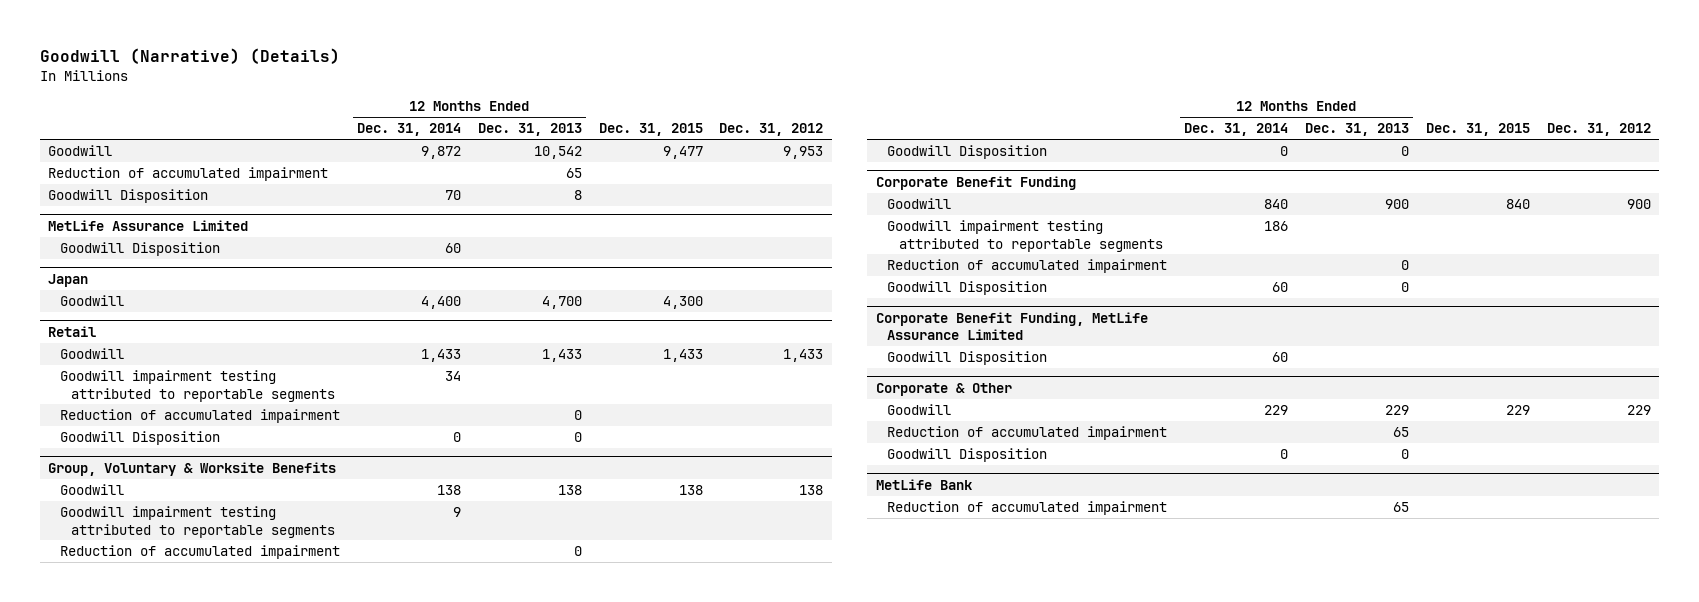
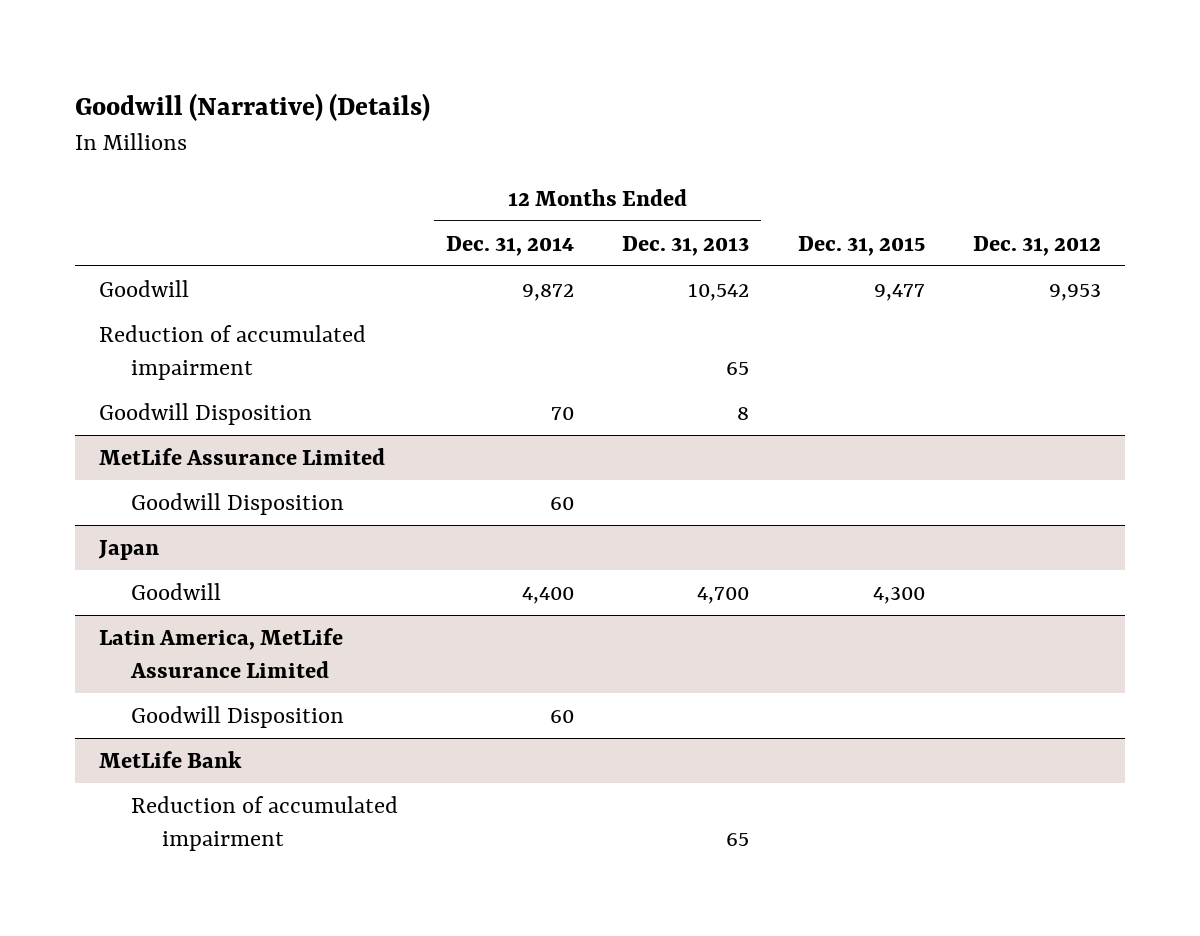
- Retail
- Goodwill | 1,433 | 1,433 | 1,433 | 1,433
- Goodwill impairment testing attributed to reportable segments | 34 | | |
- Reduction of accumulated impairment | | 0 | |
- Goodwill Disposition | 0 | 0 | |
- Group, Voluntary & Worksite Benefits
- Goodwill | 138 | 138 | 138 | 138
- Goodwill impairment testing attributed to reportable segments | 9 | | |
- Reduction of accumulated impairment | | 0 | |
- Goodwill Disposition | 0 | 0 | |
- Corporate Benefit Funding
- Goodwill | 840 | 900 | 840 | 900
- Goodwill impairment testing attributed to reportable segments | 186 | | |
- Reduction of accumulated impairment | | 0 | |
- Goodwill Disposition | 60 | 0 | |
- Corporate Benefit Funding, MetLife Assurance Limited
+ Latin America, MetLife Assurance Limited
- Corporate & Other
- Goodwill | 229 | 229 | 229 | 229
- Reduction of accumulated impairment | | 65 | |
- Goodwill Disposition | 0 | 0 | |

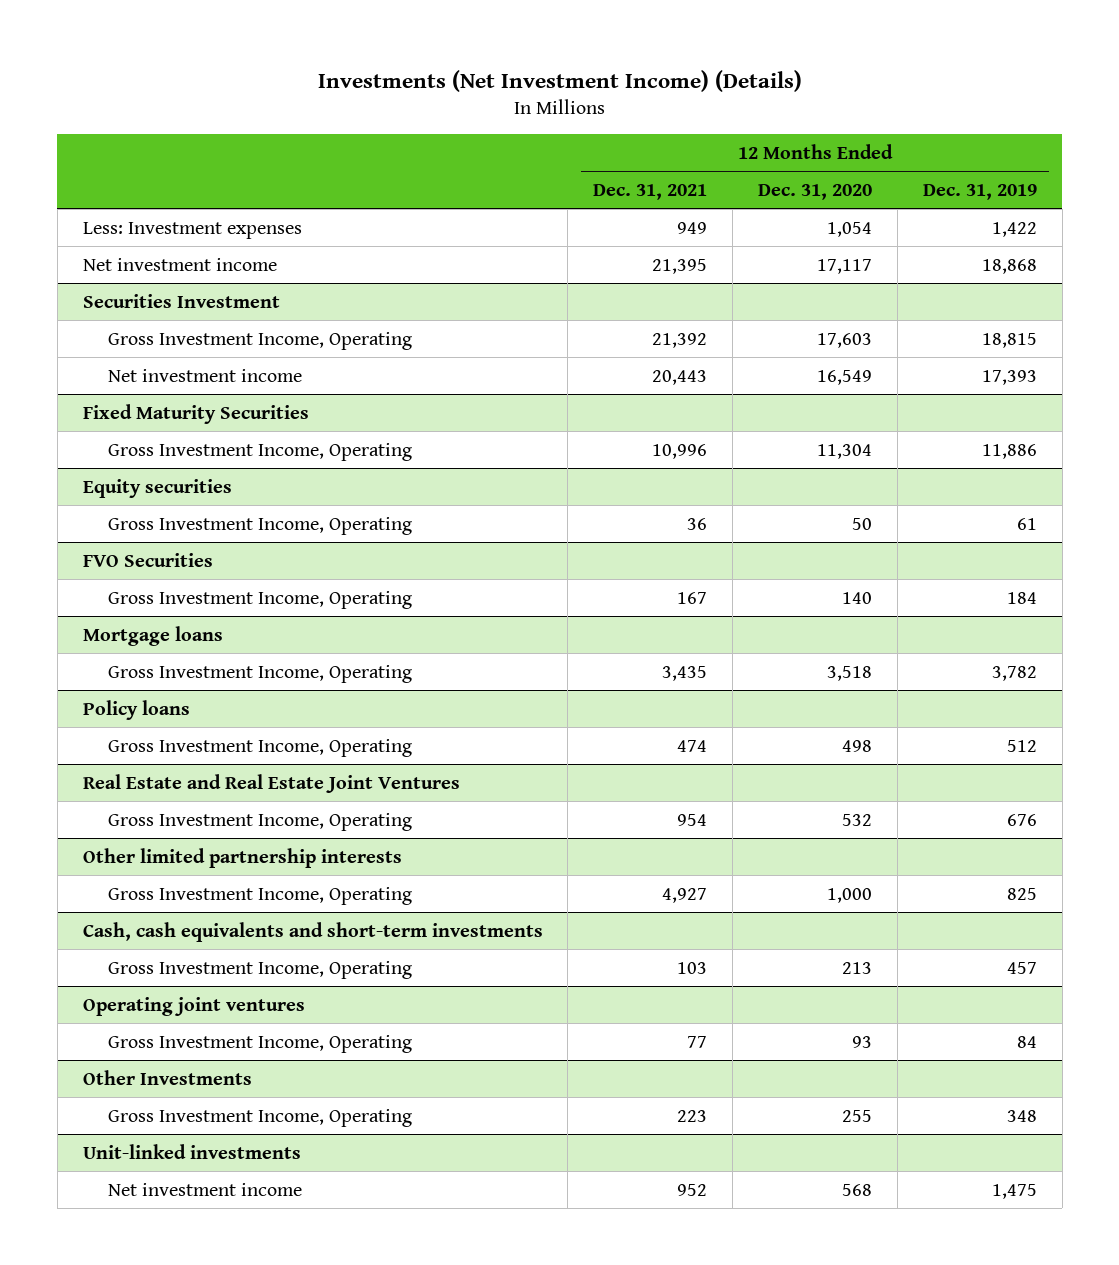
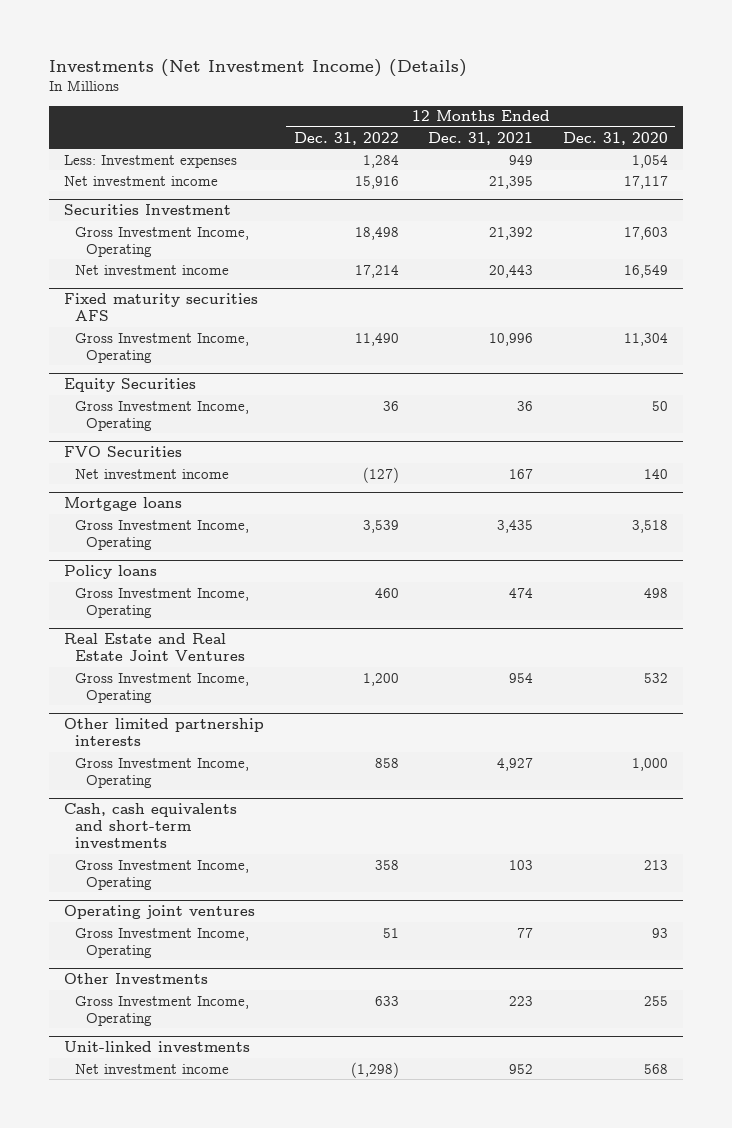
- | 12 Months Ended Dec. 31, 2021 | 12 Months Ended Dec. 31, 2020 | 12 Months Ended Dec. 31, 2019
+ | 12 Months Ended Dec. 31, 2022 | 12 Months Ended Dec. 31, 2021 | 12 Months Ended Dec. 31, 2020
- Fixed Maturity Securities
+ Fixed maturity securities AFS
- Equity securities
+ Equity Securities
@ FVO Securities
- Gross Investment Income, Operating | 167 | 140 | 184
+ Net investment income | (127) | 167 | 140

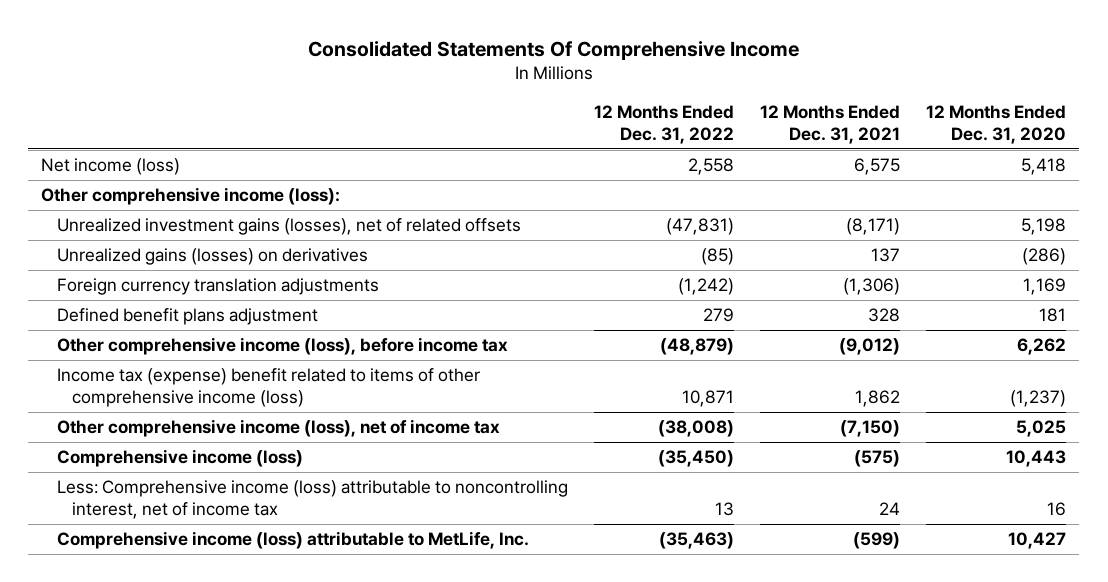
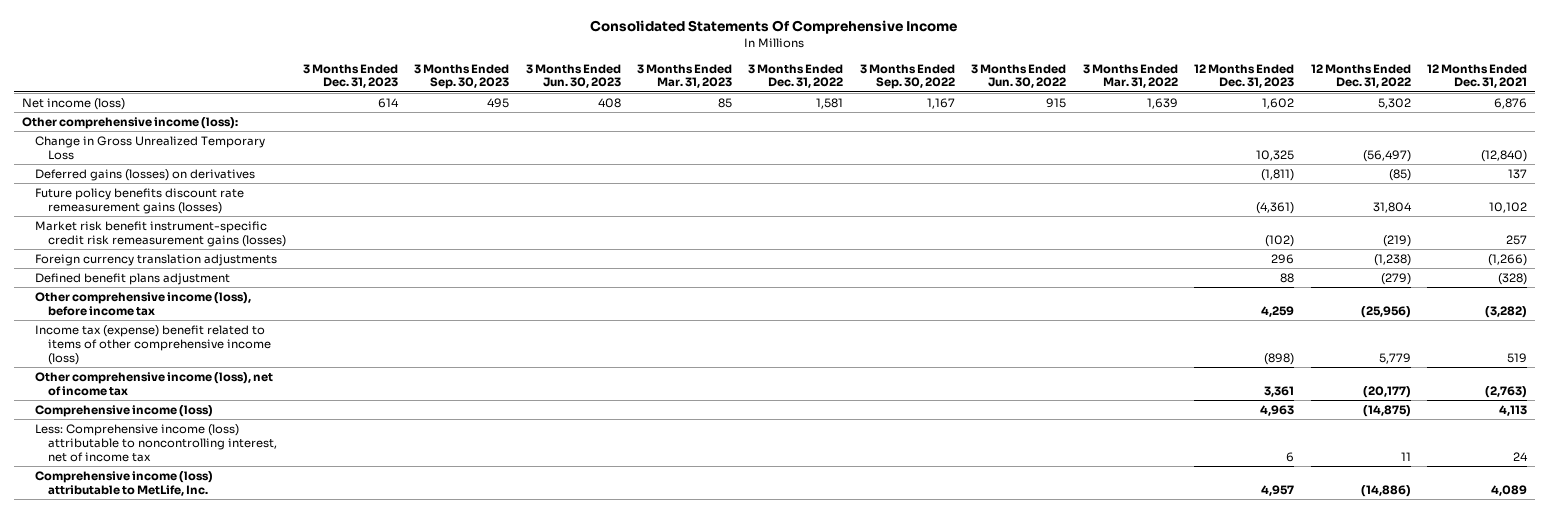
- | 12 Months Ended Dec. 31, 2022 | 12 Months Ended Dec. 31, 2021 | 12 Months Ended Dec. 31, 2020
+ | 3 Months Ended Dec. 31, 2023 | 3 Months Ended Sep. 30, 2023 | 3 Months Ended Jun. 30, 2023 | 3 Months Ended Mar. 31, 2023 | 3 Months Ended Dec. 31, 2022 | 3 Months Ended Sep. 30, 2022 | 3 Months Ended Jun. 30, 2022 | 3 Months Ended Mar. 31, 2022 | 12 Months Ended Dec. 31, 2023 | 12 Months Ended Dec. 31, 2022 | 12 Months Ended Dec. 31, 2021
- Net income (loss) | 2,558 | 6,575 | 5,418
+ Net income (loss) | 614 | 495 | 408 | 85 | 1,581 | 1,167 | 915 | 1,639 | 1,602 | 5,302 | 6,876
- Unrealized investment gains (losses), net of related offsets | (47,831) | (8,171) | 5,198
- Unrealized gains (losses) on derivatives | (85) | 137 | (286)
- Foreign currency translation adjustments | (1,242) | (1,306) | 1,169
- Defined benefit plans adjustment | 279 | 328 | 181
- Other comprehensive income (loss), before income tax | (48,879) | (9,012) | 6,262
- Income tax (expense) benefit related to items of other comprehensive income (loss) | 10,871 | 1,862 | (1,237)
- Other comprehensive income (loss), net of income tax | (38,008) | (7,150) | 5,025
- Comprehensive income (loss) | (35,450) | (575) | 10,443
- Less: Comprehensive income (loss) attributable to noncontrolling interest, net of income tax | 13 | 24 | 16
- Comprehensive income (loss) attributable to MetLife, Inc. | (35,463) | (599) | 10,427
+ Change in Gross Unrealized Temporary Loss | | | | | | | | | 10,325 | (56,497) | (12,840)
+ Deferred gains (losses) on derivatives | | | | | | | | | (1,811) | (85) | 137
+ Future policy benefits discount rate remeasurement gains (losses) | | | | | | | | | (4,361) | 31,804 | 10,102
+ Market risk benefit instrument-specific credit risk remeasurement gains (losses) | | | | | | | | | (102) | (219) | 257
+ Foreign currency translation adjustments | | | | | | | | | 296 | (1,238) | (1,266)
+ Defined benefit plans adjustment | | | | | | | | | 88 | (279) | (328)
+ Other comprehensive income (loss), before income tax | | | | | | | | | 4,259 | (25,956) | (3,282)
+ Income tax (expense) benefit related to items of other comprehensive income (loss) | | | | | | | | | (898) | 5,779 | 519
+ Other comprehensive income (loss), net of income tax | | | | | | | | | 3,361 | (20,177) | (2,763)
+ Comprehensive income (loss) | | | | | | | | | 4,963 | (14,875) | 4,113
+ Less: Comprehensive income (loss) attributable to noncontrolling interest, net of income tax | | | | | | | | | 6 | 11 | 24
+ Comprehensive income (loss) attributable to MetLife, Inc. | | | | | | | | | 4,957 | (14,886) | 4,089

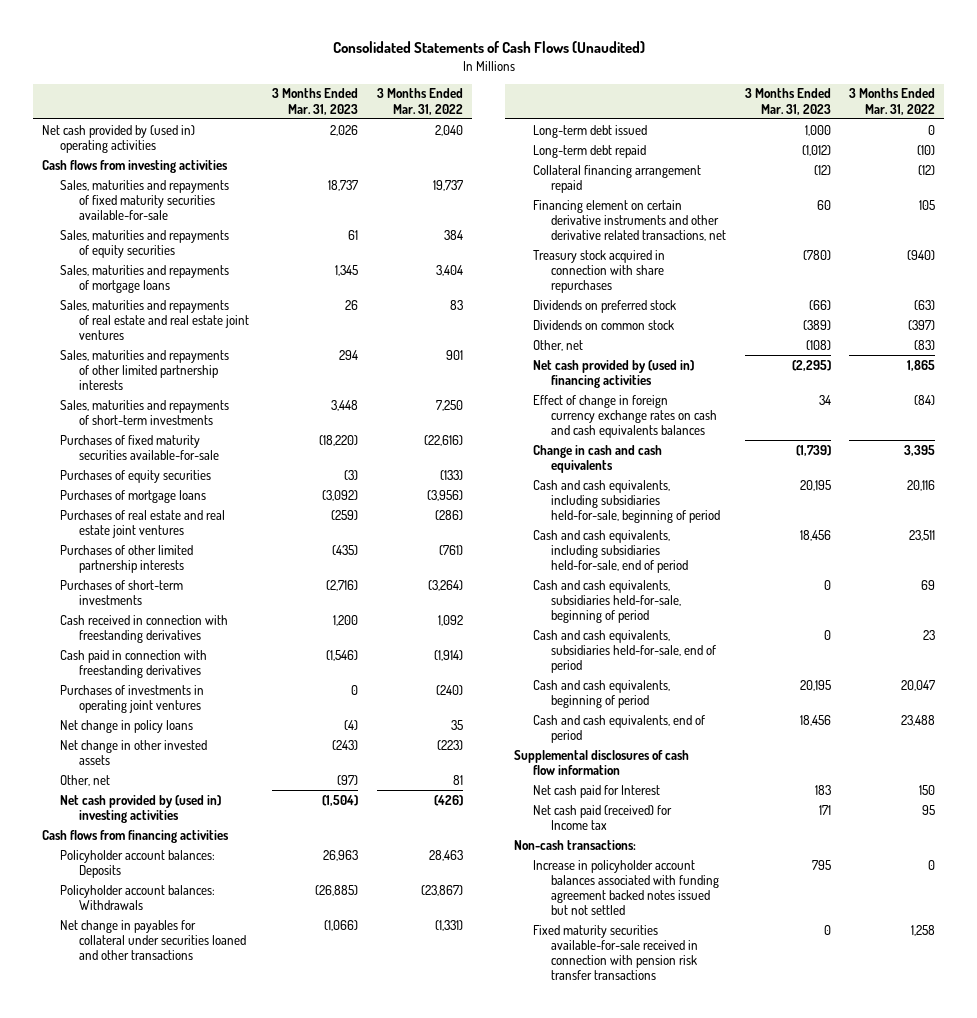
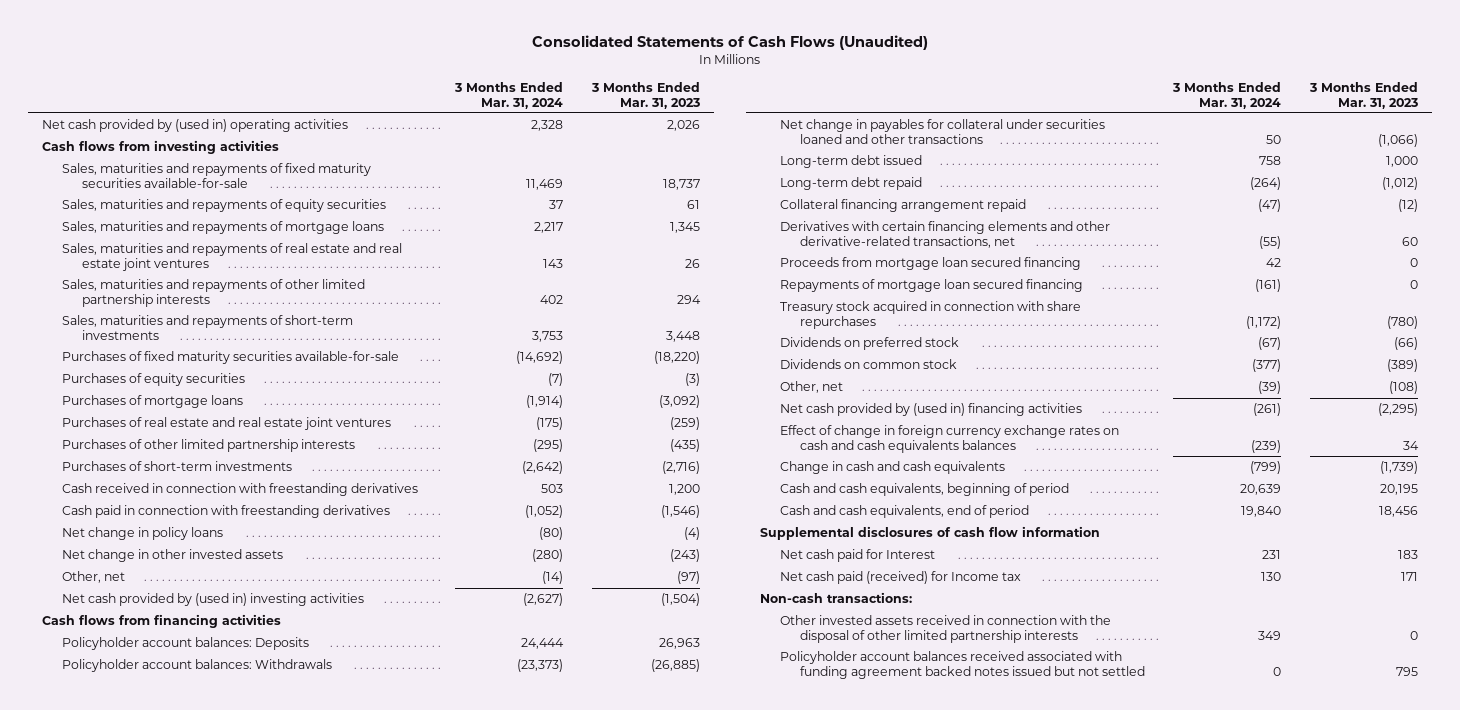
- | 3 Months Ended Mar. 31, 2023 | 3 Months Ended Mar. 31, 2022
+ | 3 Months Ended Mar. 31, 2024 | 3 Months Ended Mar. 31, 2023
- Purchases of investments in operating joint ventures | 0 | (240)
- Financing element on certain derivative instruments and other derivative related transactions, net | 60 | 105
+ Derivatives with certain financing elements and other derivative-related transactions, net | (55) | 60
+ Proceeds from mortgage loan secured financing | 42 | 0
+ Repayments of mortgage loan secured financing | (161) | 0
- Cash and cash equivalents, including subsidiaries held-for-sale, beginning of period | 20,195 | 20,116
- Cash and cash equivalents, including subsidiaries held-for-sale, end of period | 18,456 | 23,511
- Cash and cash equivalents, subsidiaries held-for-sale, beginning of period | 0 | 69
- Cash and cash equivalents, subsidiaries held-for-sale, end of period | 0 | 23
- Increase in policyholder account balances associated with funding agreement backed notes issued but not settled | 795 | 0
- Fixed maturity securities available-for-sale received in connection with pension risk transfer transactions | 0 | 1,258
+ Other invested assets received in connection with the disposal of other limited partnership interests | 349 | 0
+ Policyholder account balances received associated with funding agreement backed notes issued but not settled | 0 | 795

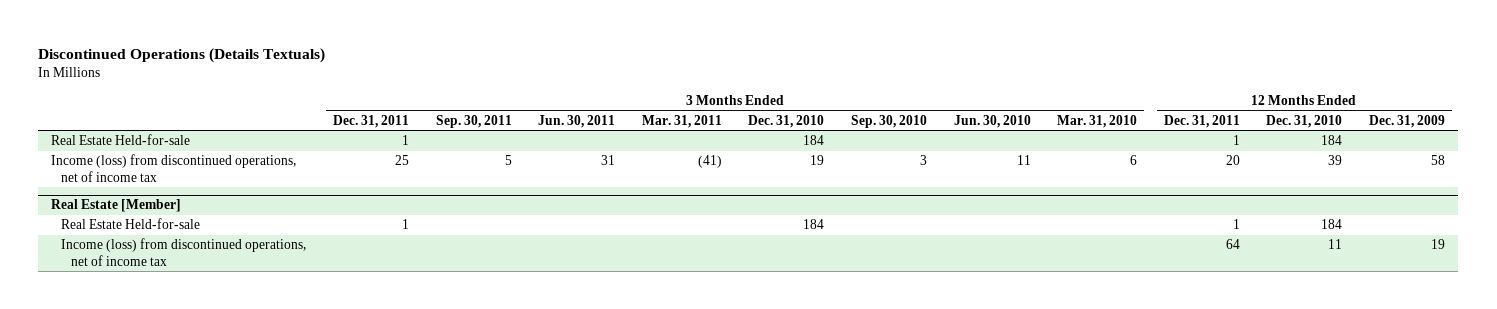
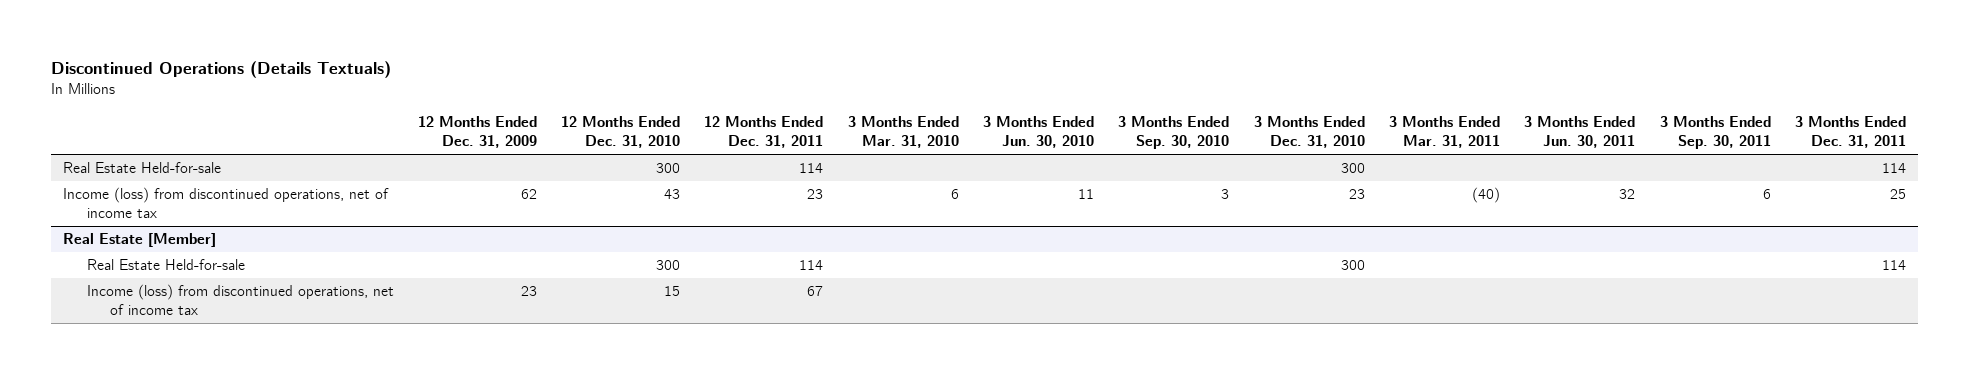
- | 3 Months Ended Dec. 31, 2011 | 3 Months Ended Sep. 30, 2011 | 3 Months Ended Jun. 30, 2011 | 3 Months Ended Mar. 31, 2011 | 3 Months Ended Dec. 31, 2010 | 3 Months Ended Sep. 30, 2010 | 3 Months Ended Jun. 30, 2010 | 3 Months Ended Mar. 31, 2010 | 12 Months Ended Dec. 31, 2011 | 12 Months Ended Dec. 31, 2010 | 12 Months Ended Dec. 31, 2009
+ | 12 Months Ended Dec. 31, 2009 | 12 Months Ended Dec. 31, 2010 | 12 Months Ended Dec. 31, 2011 | 3 Months Ended Mar. 31, 2010 | 3 Months Ended Jun. 30, 2010 | 3 Months Ended Sep. 30, 2010 | 3 Months Ended Dec. 31, 2010 | 3 Months Ended Mar. 31, 2011 | 3 Months Ended Jun. 30, 2011 | 3 Months Ended Sep. 30, 2011 | 3 Months Ended Dec. 31, 2011
- Real Estate Held-for-sale | 1 | | | | 184 | | | | 1 | 184 |
- Income (loss) from discontinued operations, net of income tax | 25 | 5 | 31 | (41) | 19 | 3 | 11 | 6 | 20 | 39 | 58
+ Real Estate Held-for-sale | | 300 | 114 | | | | 300 | | | | 114
+ Income (loss) from discontinued operations, net of income tax | 62 | 43 | 23 | 6 | 11 | 3 | 23 | (40) | 32 | 6 | 25
@ Real Estate [Member]
- Real Estate Held-for-sale | 1 | | | | 184 | | | | 1 | 184 |
- Income (loss) from discontinued operations, net of income tax | | | | | | | | | 64 | 11 | 19
+ Real Estate Held-for-sale | | 300 | 114 | | | | 300 | | | | 114
+ Income (loss) from discontinued operations, net of income tax | 23 | 15 | 67 | | | | | | | |

